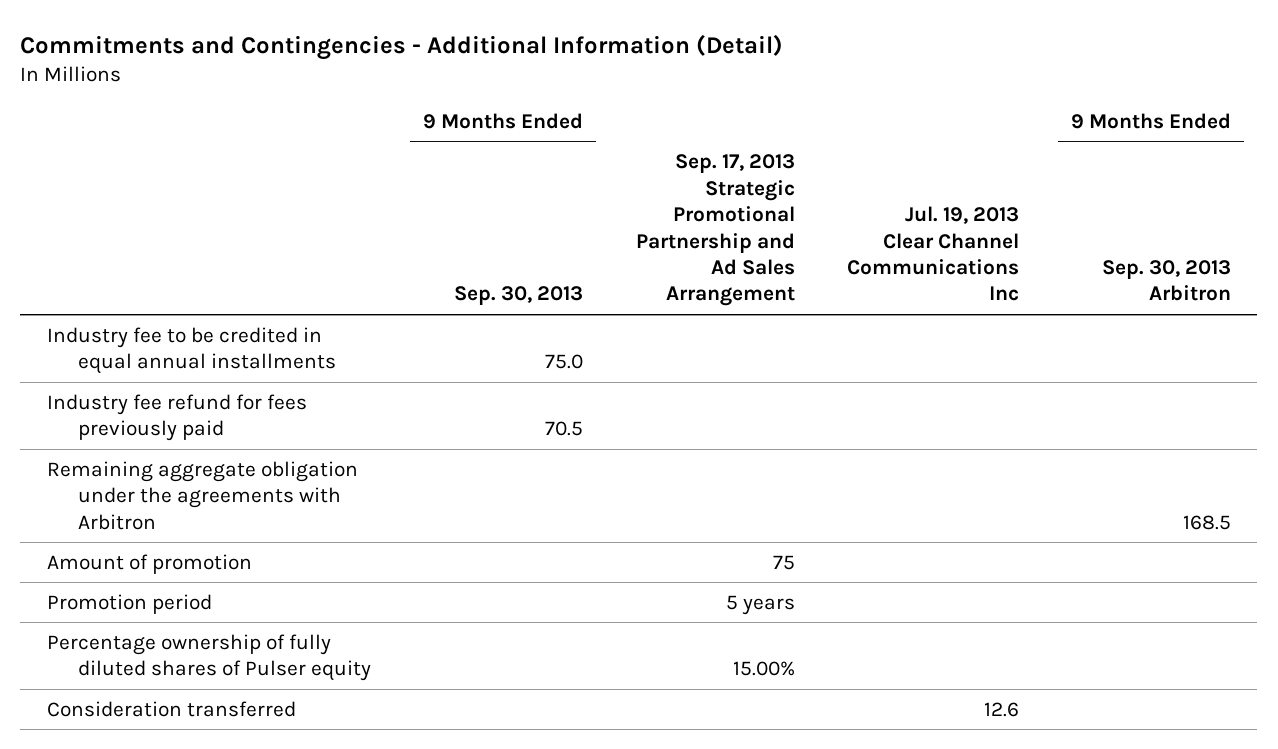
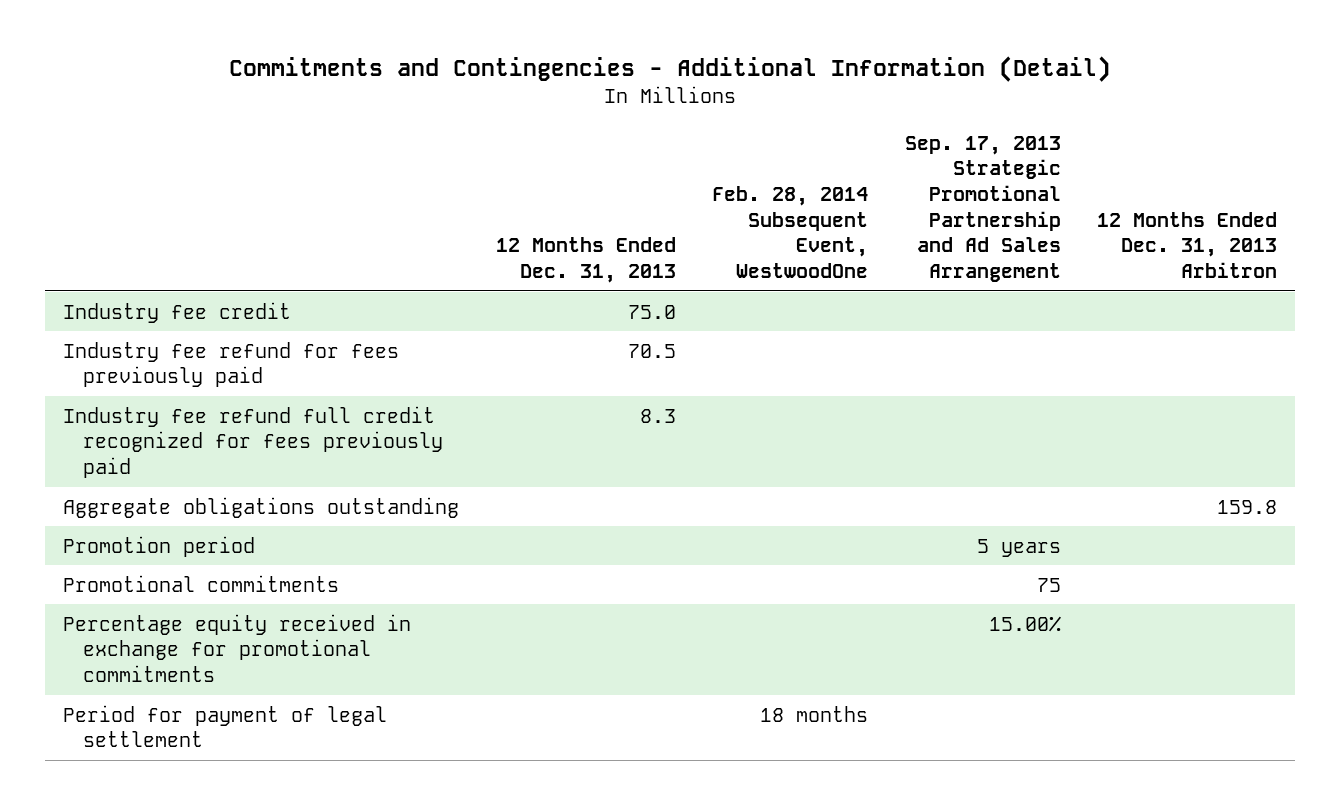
- | 9 Months Ended Sep. 30, 2013 | Sep. 17, 2013 Strategic Promotional Partnership and Ad Sales Arrangement | Jul. 19, 2013 Clear Channel Communications Inc | 9 Months Ended Sep. 30, 2013 Arbitron
+ | 12 Months Ended Dec. 31, 2013 | Feb. 28, 2014 Subsequent Event, WestwoodOne | Sep. 17, 2013 Strategic Promotional Partnership and Ad Sales Arrangement | 12 Months Ended Dec. 31, 2013 Arbitron
- Industry fee to be credited in equal annual installments | 75.0 | | |
+ Industry fee credit | 75.0 | | |
- Remaining aggregate obligation under the agreements with Arbitron | | | | 168.5
- Amount of promotion | | 75 | |
+ Industry fee refund full credit recognized for fees previously paid | 8.3 | | |
+ Aggregate obligations outstanding | | | | 159.8
- Percentage ownership of fully diluted shares of Pulser equity | | 15.00% | |
- Consideration transferred | | | 12.6 |
+ Promotional commitments | | | 75 |
+ Percentage equity received in exchange for promotional commitments | | | 15.00% |
+ Period for payment of legal settlement | | 18 months | |

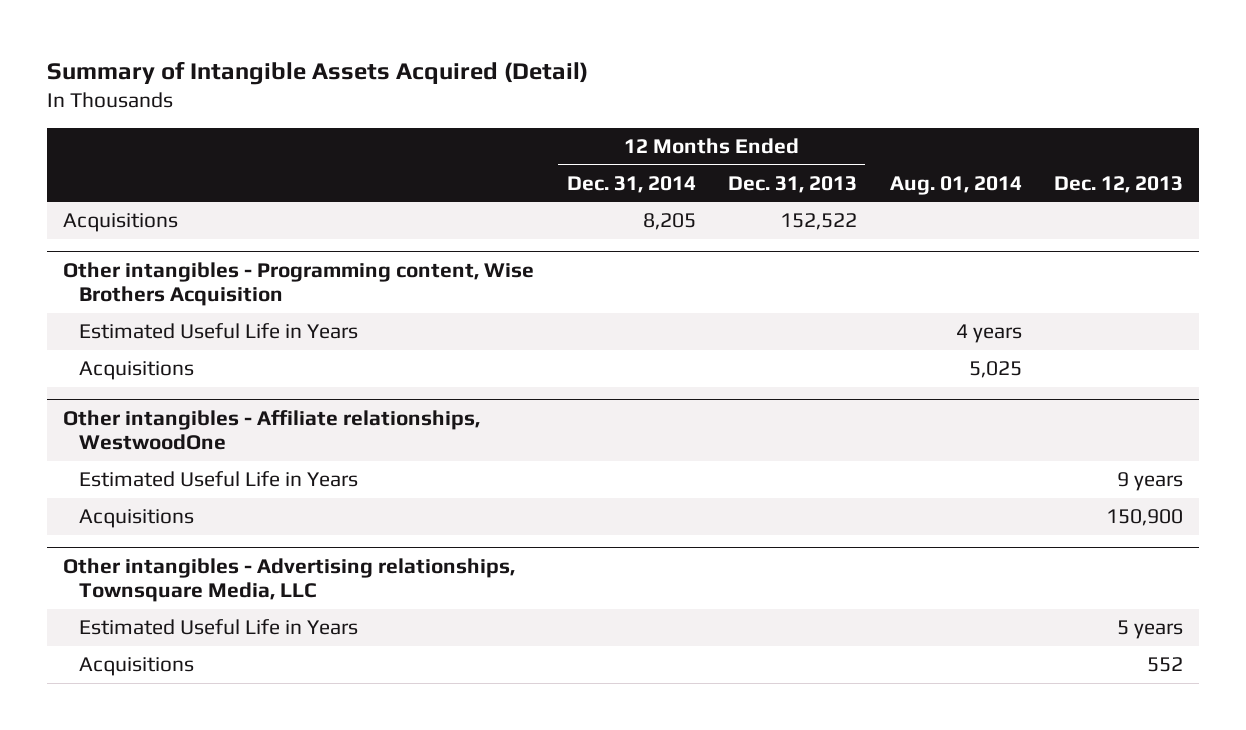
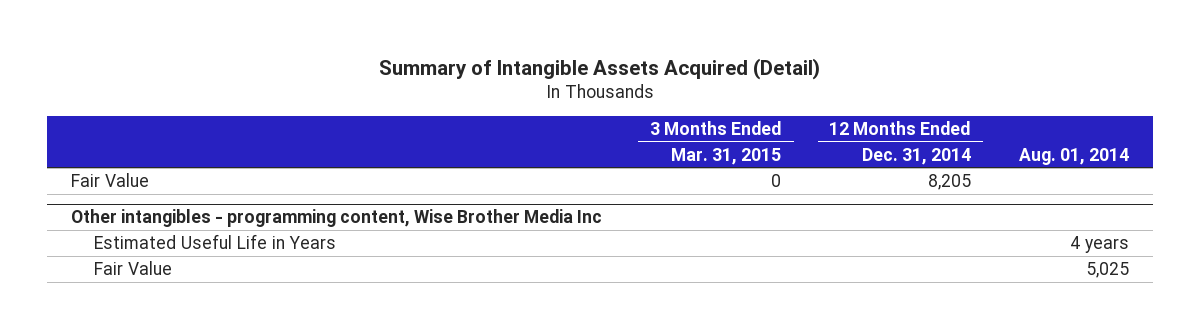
- | 12 Months Ended Dec. 31, 2014 | 12 Months Ended Dec. 31, 2013 | Aug. 01, 2014 | Dec. 12, 2013
+ | 3 Months Ended Mar. 31, 2015 | 12 Months Ended Dec. 31, 2014 | Aug. 01, 2014
- Acquisitions | 8,205 | 152,522 | |
- Other intangibles - Programming content, Wise Brothers Acquisition
+ Fair Value | 0 | 8,205 |
+ Other intangibles - programming content, Wise Brother Media Inc
- Acquisitions | | | 5,025 |
- Other intangibles - Affiliate relationships, WestwoodOne
- Estimated Useful Life in Years | | | | 9 years
- Acquisitions | | | | 150,900
- Other intangibles - Advertising relationships, Townsquare Media, LLC
- Estimated Useful Life in Years | | | | 5 years
- Acquisitions | | | | 552
+ Fair Value | | | 5,025

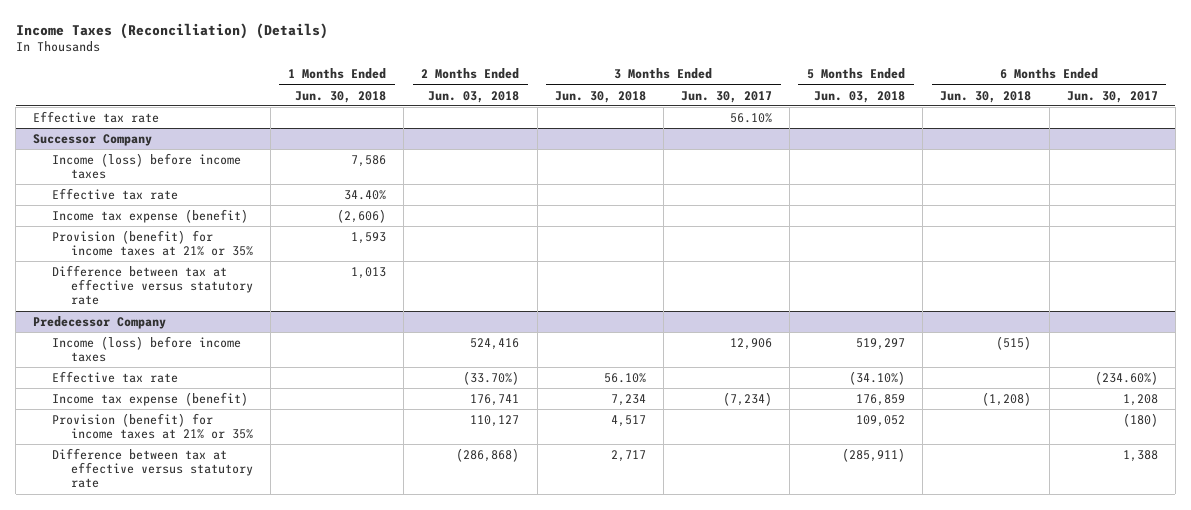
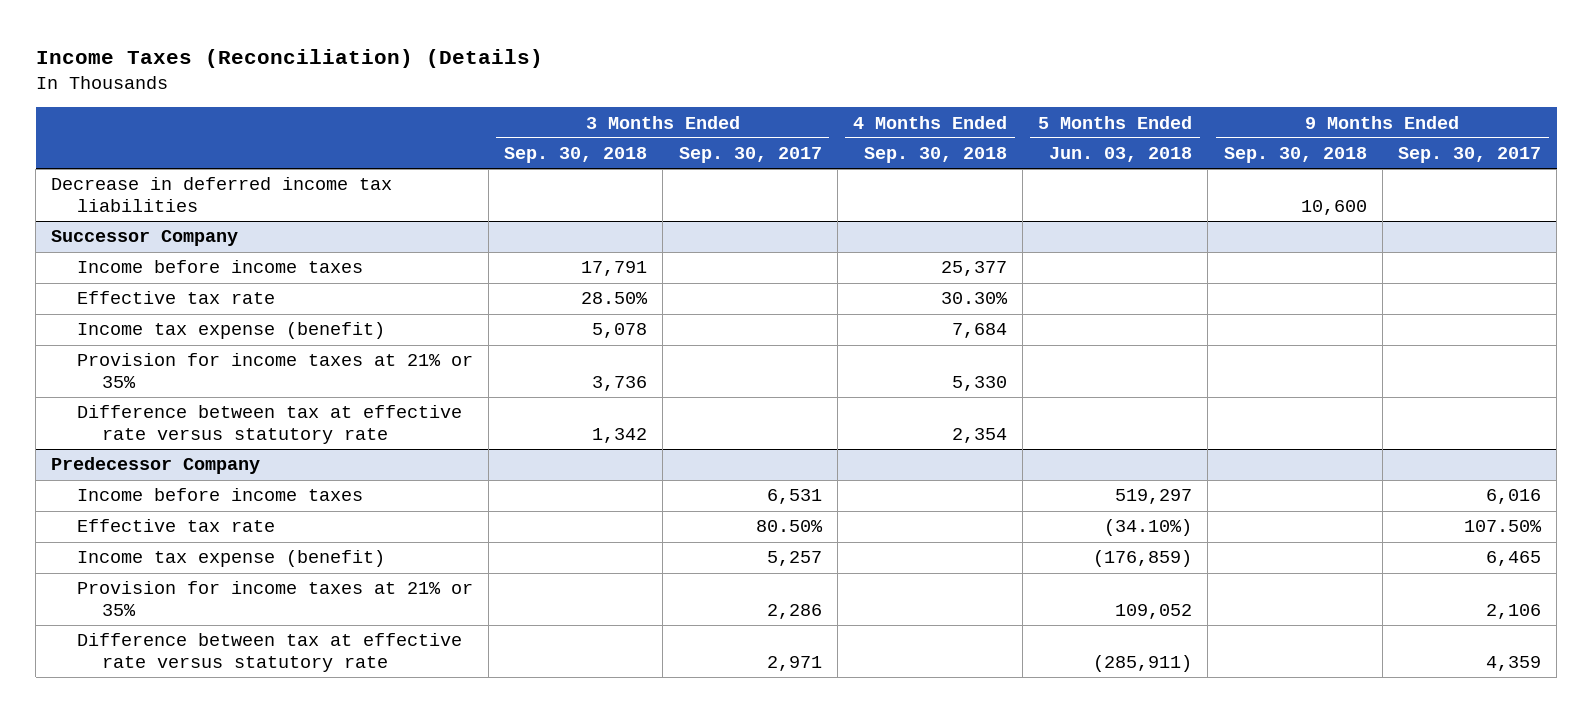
- | 1 Months Ended Jun. 30, 2018 | 2 Months Ended Jun. 03, 2018 | 3 Months Ended Jun. 30, 2018 | 3 Months Ended Jun. 30, 2017 | 5 Months Ended Jun. 03, 2018 | 6 Months Ended Jun. 30, 2018 | 6 Months Ended Jun. 30, 2017
+ | 3 Months Ended Sep. 30, 2018 | 3 Months Ended Sep. 30, 2017 | 4 Months Ended Sep. 30, 2018 | 5 Months Ended Jun. 03, 2018 | 9 Months Ended Sep. 30, 2018 | 9 Months Ended Sep. 30, 2017
- Effective tax rate | | | | 56.10% | | |
+ Decrease in deferred income tax liabilities | | | | | 10,600 |
@ Successor Company
- Income (loss) before income taxes | 7,586 | | | | | |
+ Income before income taxes | 17,791 | | 25,377 | | |
- Provision (benefit) for income taxes at 21% or 35% | 1,593 | | | | | |
- Difference between tax at effective versus statutory rate | 1,013 | | | | | |
+ Provision for income taxes at 21% or 35% | 3,736 | | 5,330 | | |
+ Difference between tax at effective rate versus statutory rate | 1,342 | | 2,354 | | |
@ Predecessor Company
- Income (loss) before income taxes | | 524,416 | | 12,906 | 519,297 | (515) |
+ Income before income taxes | | 6,531 | | 519,297 | | 6,016
- Income tax expense (benefit) | | 176,741 | 7,234 | (7,234) | 176,859 | (1,208) | 1,208
- Provision (benefit) for income taxes at 21% or 35% | | 110,127 | 4,517 | | 109,052 | | (180)
- Difference between tax at effective versus statutory rate | | (286,868) | 2,717 | | (285,911) | | 1,388
+ Income tax expense (benefit) | | 5,257 | | (176,859) | | 6,465
+ Provision for income taxes at 21% or 35% | | 2,286 | | 109,052 | | 2,106
+ Difference between tax at effective rate versus statutory rate | | 2,971 | | (285,911) | | 4,359

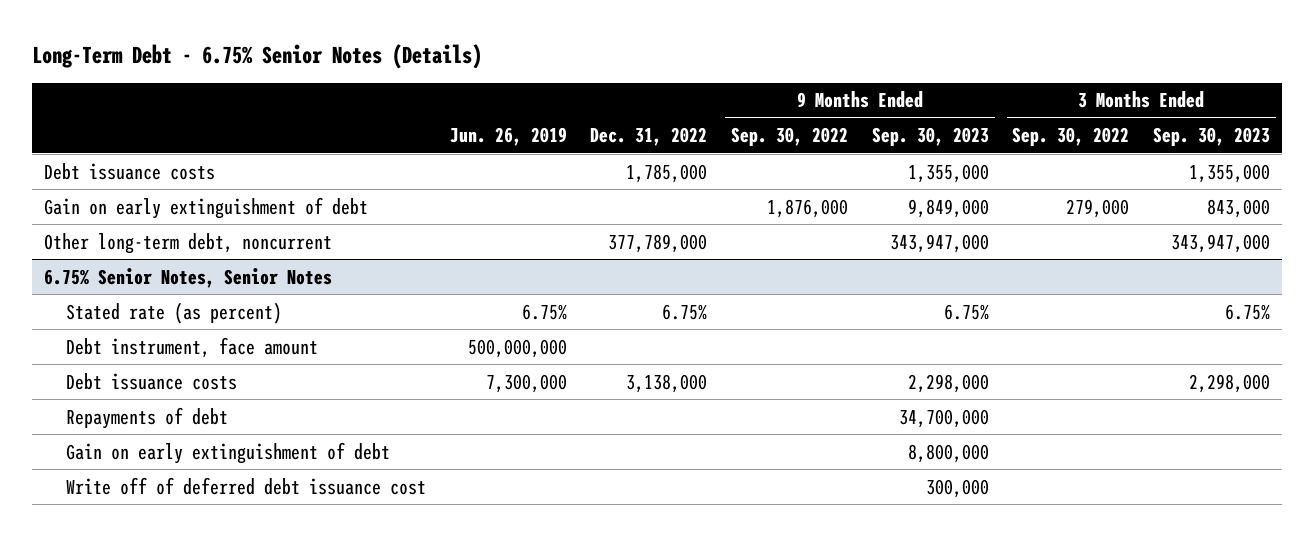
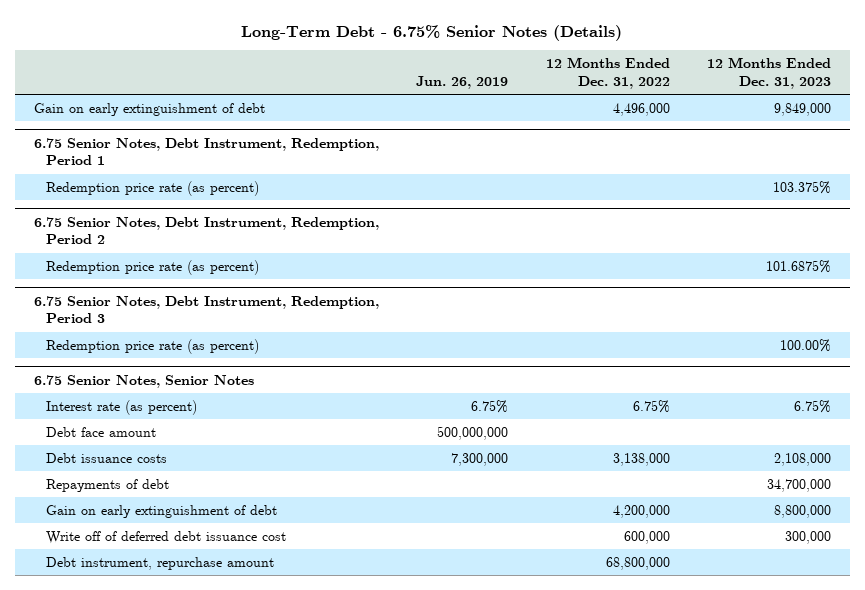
- | Jun. 26, 2019 | Dec. 31, 2022 | 9 Months Ended Sep. 30, 2022 | 9 Months Ended Sep. 30, 2023 | 3 Months Ended Sep. 30, 2022 | 3 Months Ended Sep. 30, 2023
+ | Jun. 26, 2019 | 12 Months Ended Dec. 31, 2022 | 12 Months Ended Dec. 31, 2023
- Debt issuance costs | | 1,785,000 | | 1,355,000 | | 1,355,000
- Other long-term debt, noncurrent | | 377,789,000 | | 343,947,000 | | 343,947,000
- 6.75% Senior Notes, Senior Notes
- Stated rate (as percent) | 6.75% | 6.75% | | 6.75% | | 6.75%
- Debt instrument, face amount | 500,000,000 | | | | |
+ 6.75 Senior Notes, Debt Instrument, Redemption, Period 1
+ Redemption price rate (as percent) | | | 103.375%
+ 6.75 Senior Notes, Debt Instrument, Redemption, Period 2
+ Redemption price rate (as percent) | | | 101.6875%
+ 6.75 Senior Notes, Debt Instrument, Redemption, Period 3
+ Redemption price rate (as percent) | | | 100.00%
+ 6.75 Senior Notes, Senior Notes
+ Interest rate (as percent) | 6.75% | 6.75% | 6.75%
+ Debt face amount | 500,000,000 | |
+ Debt instrument, repurchase amount | | 68,800,000 |

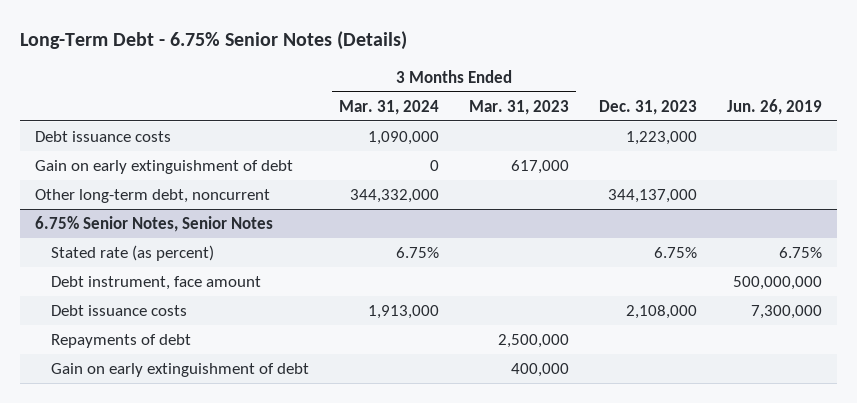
- | Jun. 26, 2019 | 12 Months Ended Dec. 31, 2022 | 12 Months Ended Dec. 31, 2023
+ | 3 Months Ended Mar. 31, 2024 | 3 Months Ended Mar. 31, 2023 | Dec. 31, 2023 | Jun. 26, 2019
+ Debt issuance costs | 1,090,000 | | 1,223,000 |
- 6.75 Senior Notes, Debt Instrument, Redemption, Period 1
- Redemption price rate (as percent) | | | 103.375%
- 6.75 Senior Notes, Debt Instrument, Redemption, Period 2
- Redemption price rate (as percent) | | | 101.6875%
- 6.75 Senior Notes, Debt Instrument, Redemption, Period 3
- Redemption price rate (as percent) | | | 100.00%
- 6.75 Senior Notes, Senior Notes
- Interest rate (as percent) | 6.75% | 6.75% | 6.75%
- Debt face amount | 500,000,000 | |
+ Other long-term debt, noncurrent | 344,332,000 | | 344,137,000 |
+ 6.75% Senior Notes, Senior Notes
+ Stated rate (as percent) | 6.75% | | 6.75% | 6.75%
+ Debt instrument, face amount | | | | 500,000,000
- Write off of deferred debt issuance cost | | 600,000 | 300,000
- Debt instrument, repurchase amount | | 68,800,000 |

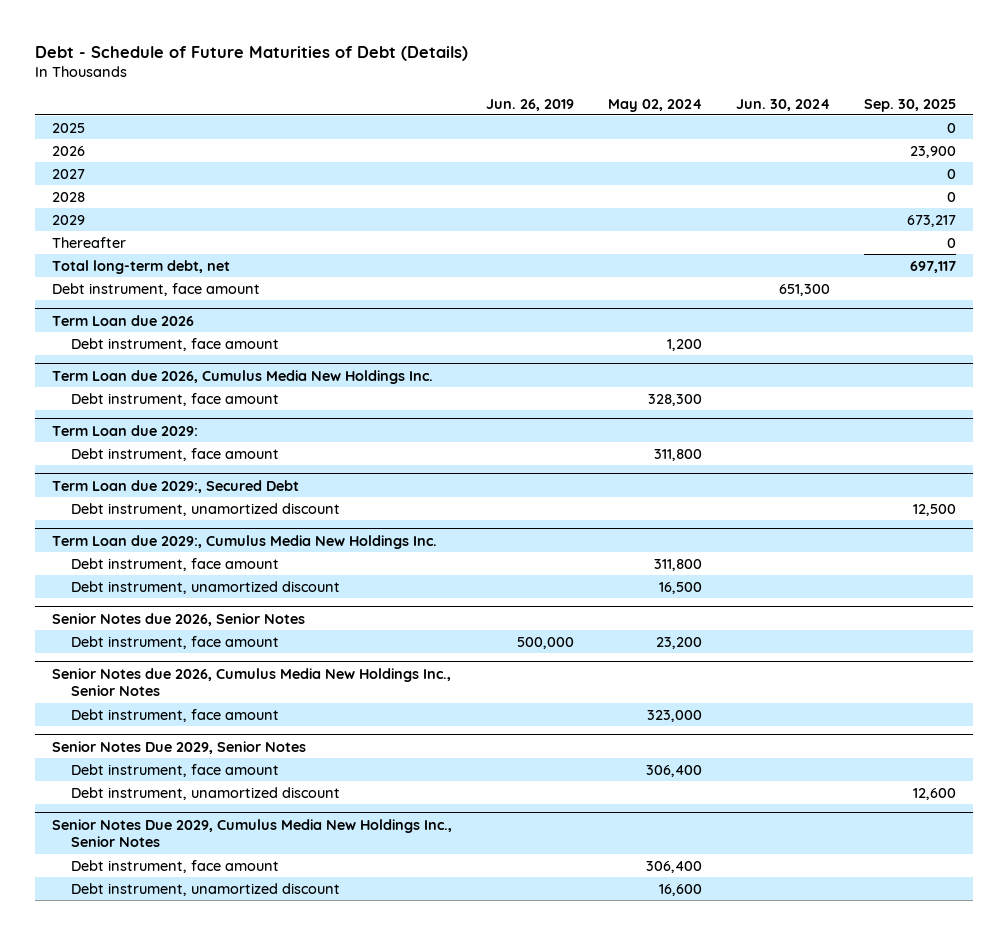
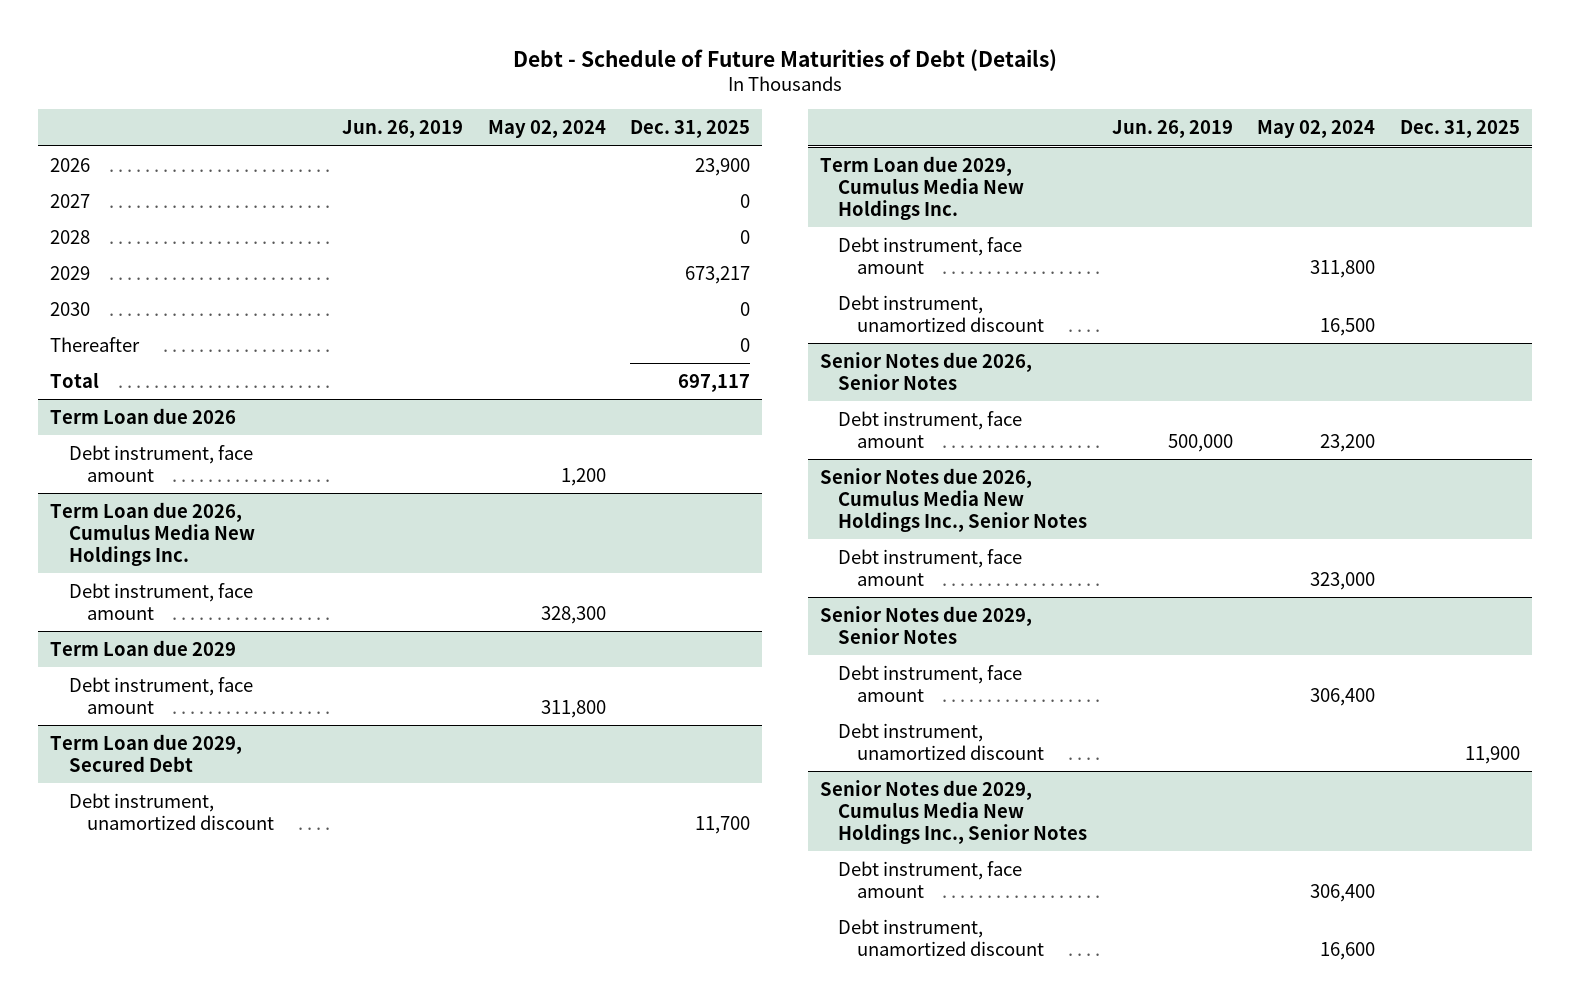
- | Jun. 26, 2019 | May 02, 2024 | Jun. 30, 2024 | Sep. 30, 2025
+ | Jun. 26, 2019 | May 02, 2024 | Dec. 31, 2025
- 2025 | | | | 0
+ 2030 | | | 0
- Total long-term debt, net | | | | 697,117
- Debt instrument, face amount | | | 651,300 |
+ Total | | | 697,117
- Term Loan due 2029:
+ Term Loan due 2029
- Term Loan due 2029:, Secured Debt
+ Term Loan due 2029, Secured Debt
- Term Loan due 2029:, Cumulus Media New Holdings Inc.
+ Term Loan due 2029, Cumulus Media New Holdings Inc.
- Senior Notes Due 2029, Senior Notes
+ Senior Notes due 2029, Senior Notes
- Senior Notes Due 2029, Cumulus Media New Holdings Inc., Senior Notes
+ Senior Notes due 2029, Cumulus Media New Holdings Inc., Senior Notes

